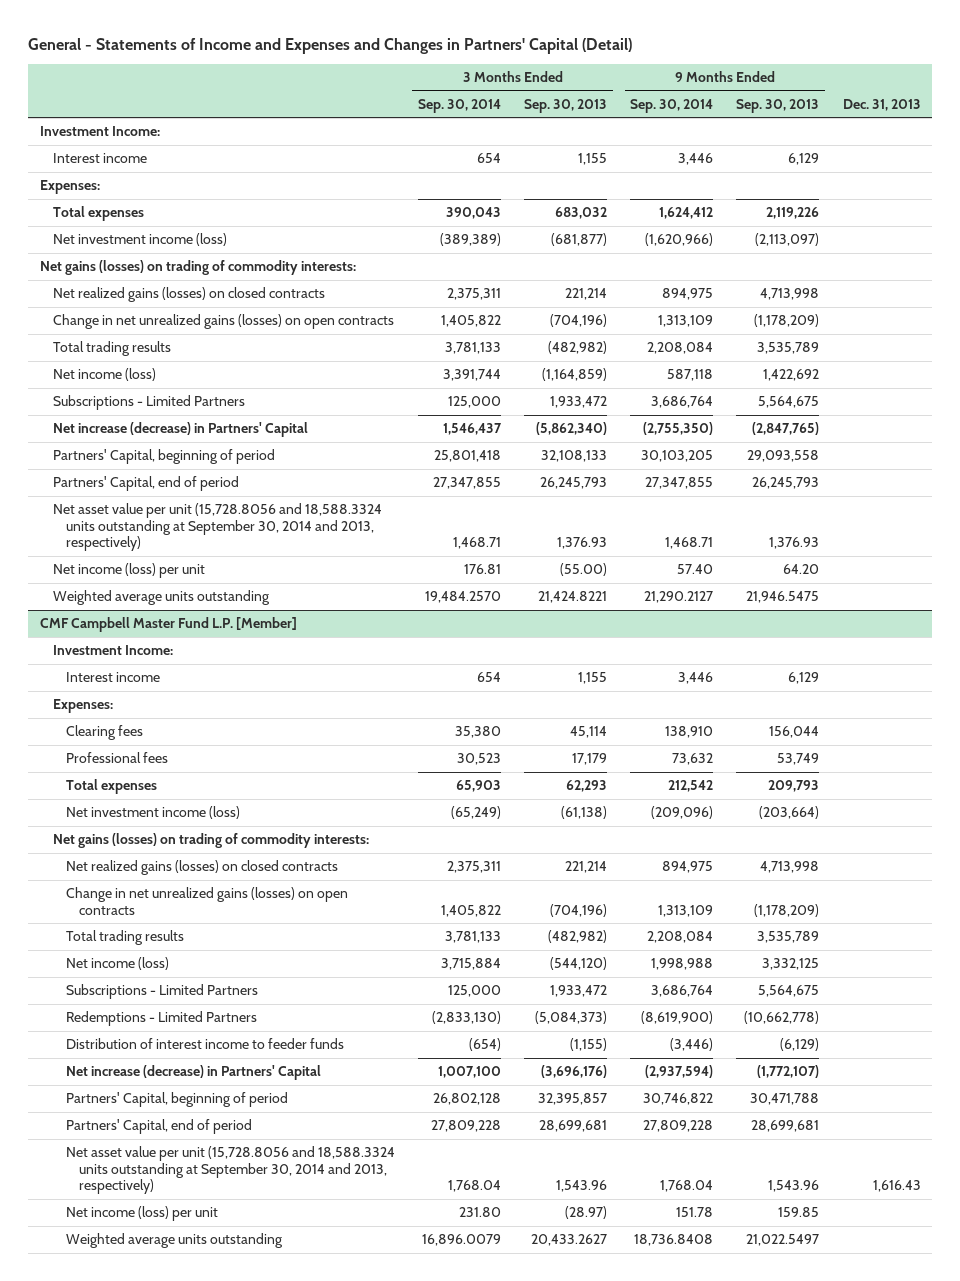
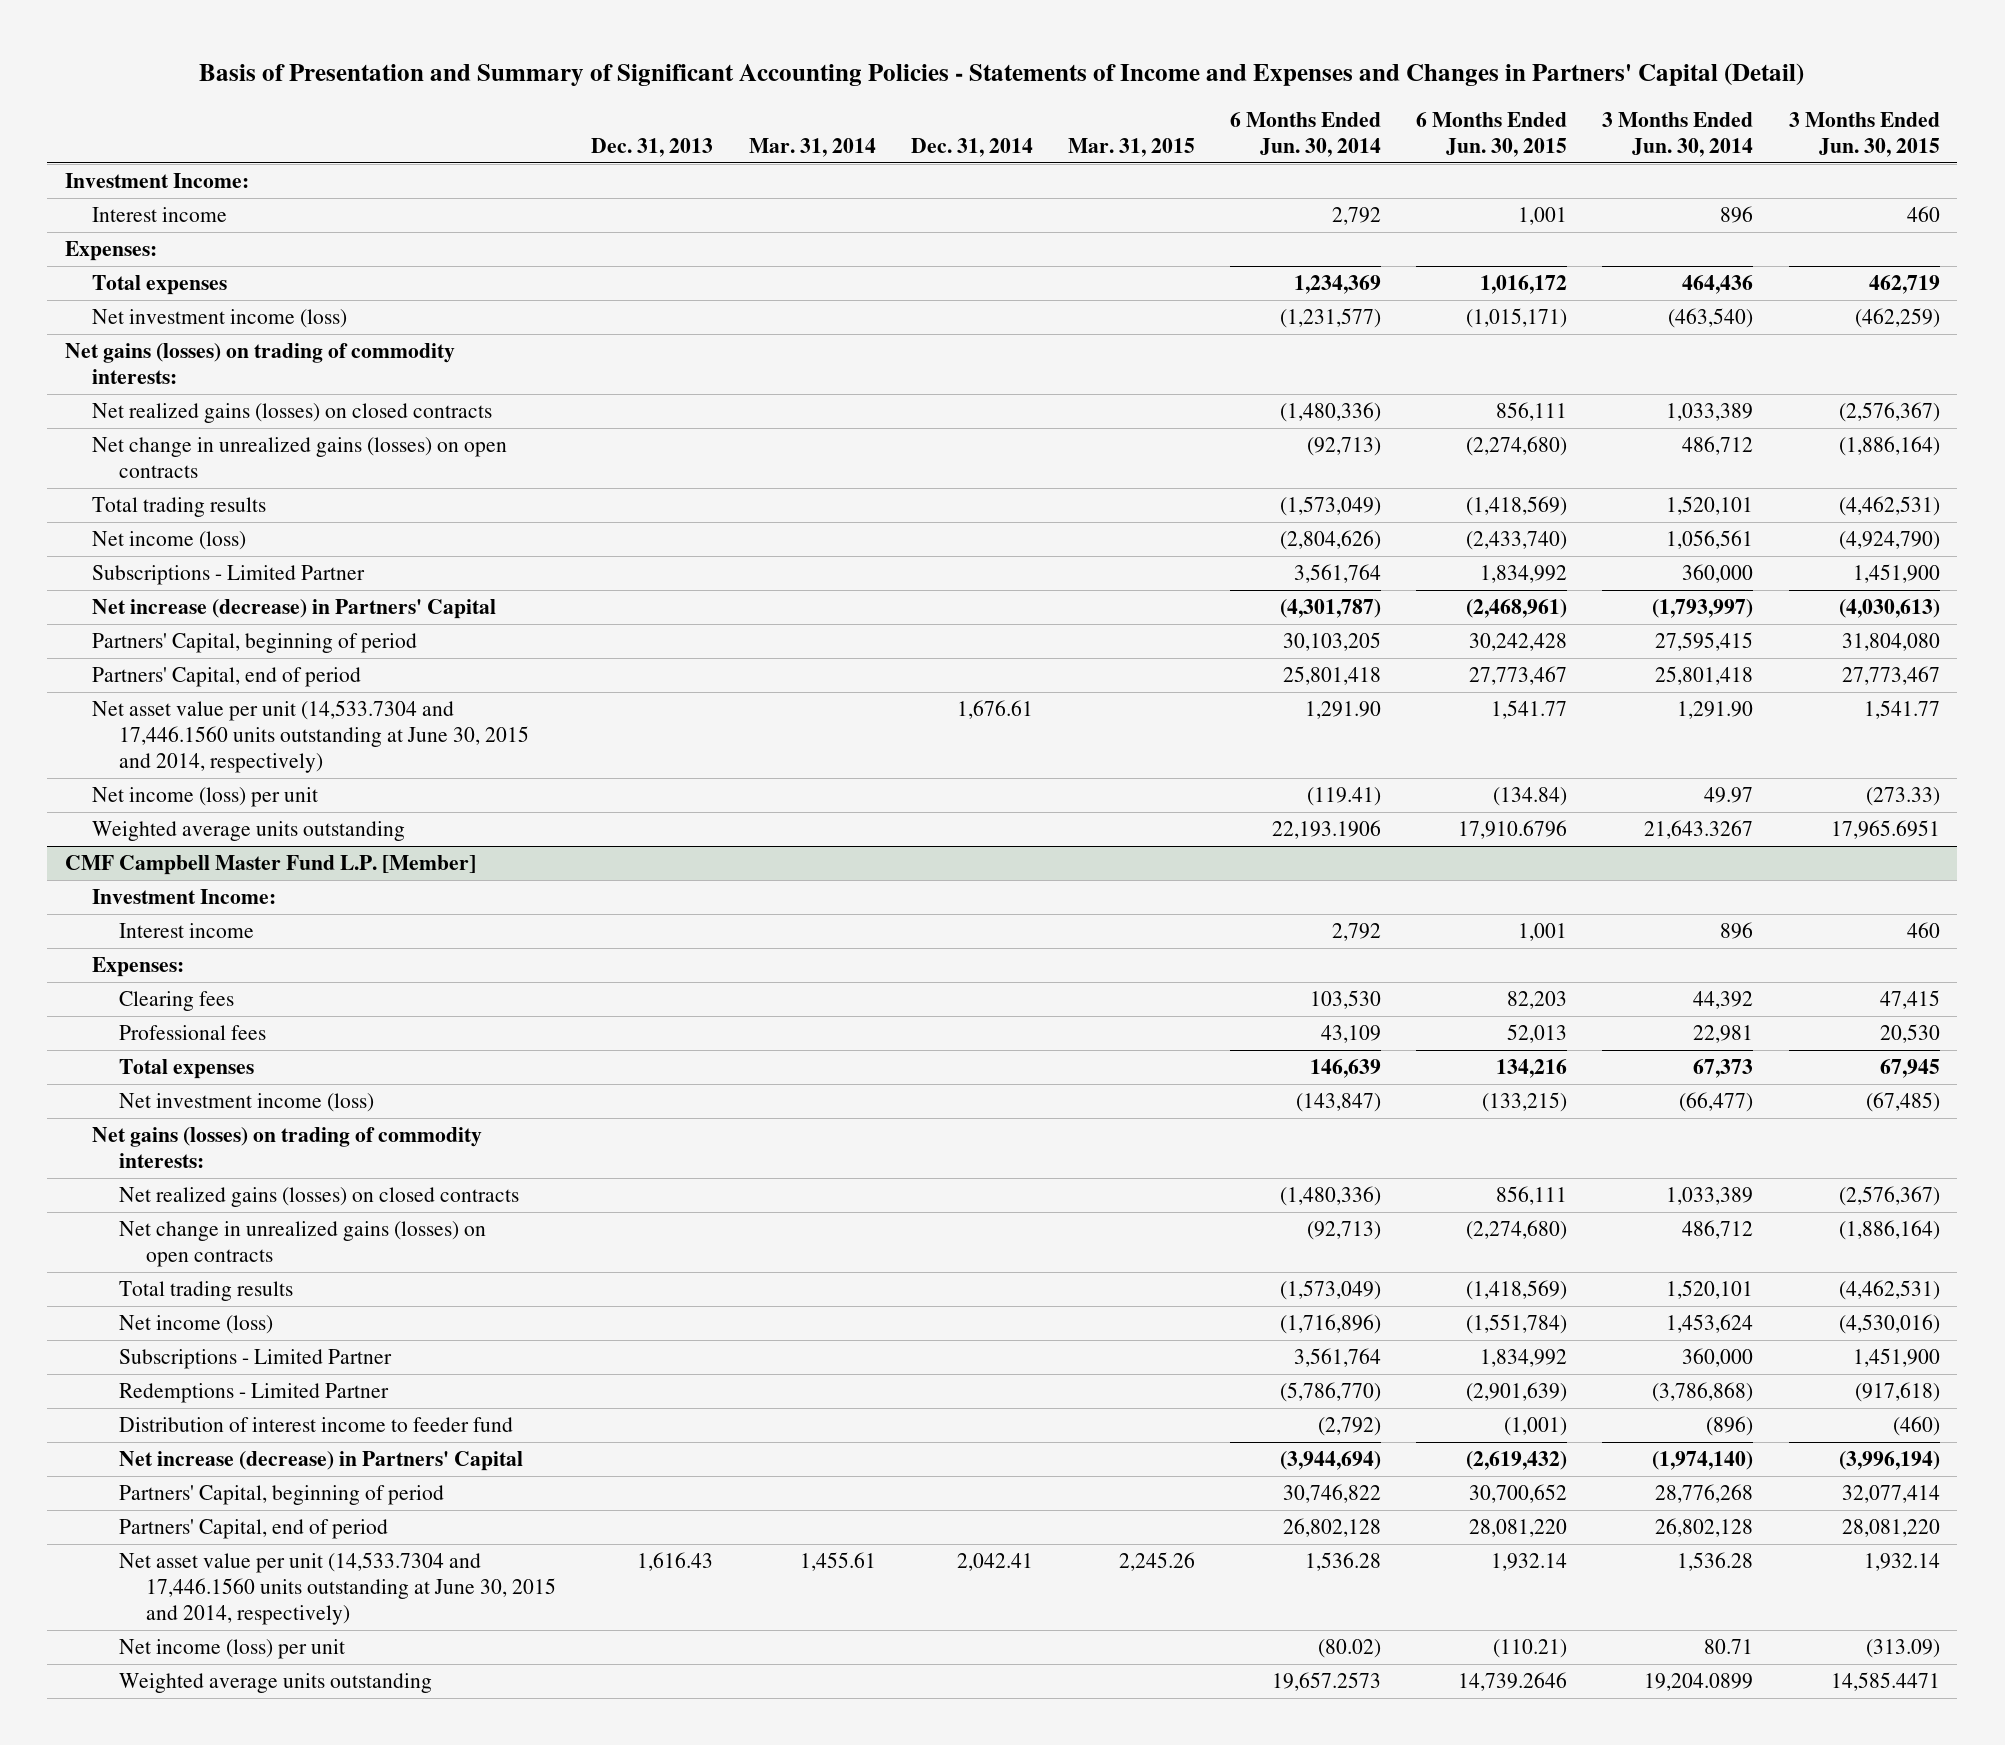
- General - Statements of Income and Expenses and Changes in Partners' Capital (Detail)
+ Basis of Presentation and Summary of Significant Accounting Policies - Statements of Income and Expenses and Changes in Partners' Capital (Detail)
- | 3 Months Ended Sep. 30, 2014 | 3 Months Ended Sep. 30, 2013 | 9 Months Ended Sep. 30, 2014 | 9 Months Ended Sep. 30, 2013 | Dec. 31, 2013
+ | Dec. 31, 2013 | Mar. 31, 2014 | Dec. 31, 2014 | Mar. 31, 2015 | 6 Months Ended Jun. 30, 2014 | 6 Months Ended Jun. 30, 2015 | 3 Months Ended Jun. 30, 2014 | 3 Months Ended Jun. 30, 2015
- Change in net unrealized gains (losses) on open contracts | 1,405,822 | (704,196) | 1,313,109 | (1,178,209) |
+ Net change in unrealized gains (losses) on open contracts | | | | | (92,713) | (2,274,680) | 486,712 | (1,886,164)
- Subscriptions - Limited Partners | 125,000 | 1,933,472 | 3,686,764 | 5,564,675 |
+ Subscriptions - Limited Partner | | | | | 3,561,764 | 1,834,992 | 360,000 | 1,451,900
- Net asset value per unit (15,728.8056 and 18,588.3324 units outstanding at September 30, 2014 and 2013, respectively) | 1,468.71 | 1,376.93 | 1,468.71 | 1,376.93 |
+ Net asset value per unit (14,533.7304 and 17,446.1560 units outstanding at June 30, 2015 and 2014, respectively) | | | 1,676.61 | | 1,291.90 | 1,541.77 | 1,291.90 | 1,541.77
@ CMF Campbell Master Fund L.P. [Member]
- Change in net unrealized gains (losses) on open contracts | 1,405,822 | (704,196) | 1,313,109 | (1,178,209) |
+ Net change in unrealized gains (losses) on open contracts | | | | | (92,713) | (2,274,680) | 486,712 | (1,886,164)
- Subscriptions - Limited Partners | 125,000 | 1,933,472 | 3,686,764 | 5,564,675 |
- Redemptions - Limited Partners | (2,833,130) | (5,084,373) | (8,619,900) | (10,662,778) |
- Distribution of interest income to feeder funds | (654) | (1,155) | (3,446) | (6,129) |
+ Subscriptions - Limited Partner | | | | | 3,561,764 | 1,834,992 | 360,000 | 1,451,900
+ Redemptions - Limited Partner | | | | | (5,786,770) | (2,901,639) | (3,786,868) | (917,618)
+ Distribution of interest income to feeder fund | | | | | (2,792) | (1,001) | (896) | (460)
- Net asset value per unit (15,728.8056 and 18,588.3324 units outstanding at September 30, 2014 and 2013, respectively) | 1,768.04 | 1,543.96 | 1,768.04 | 1,543.96 | 1,616.43
+ Net asset value per unit (14,533.7304 and 17,446.1560 units outstanding at June 30, 2015 and 2014, respectively) | 1,616.43 | 1,455.61 | 2,042.41 | 2,245.26 | 1,536.28 | 1,932.14 | 1,536.28 | 1,932.14

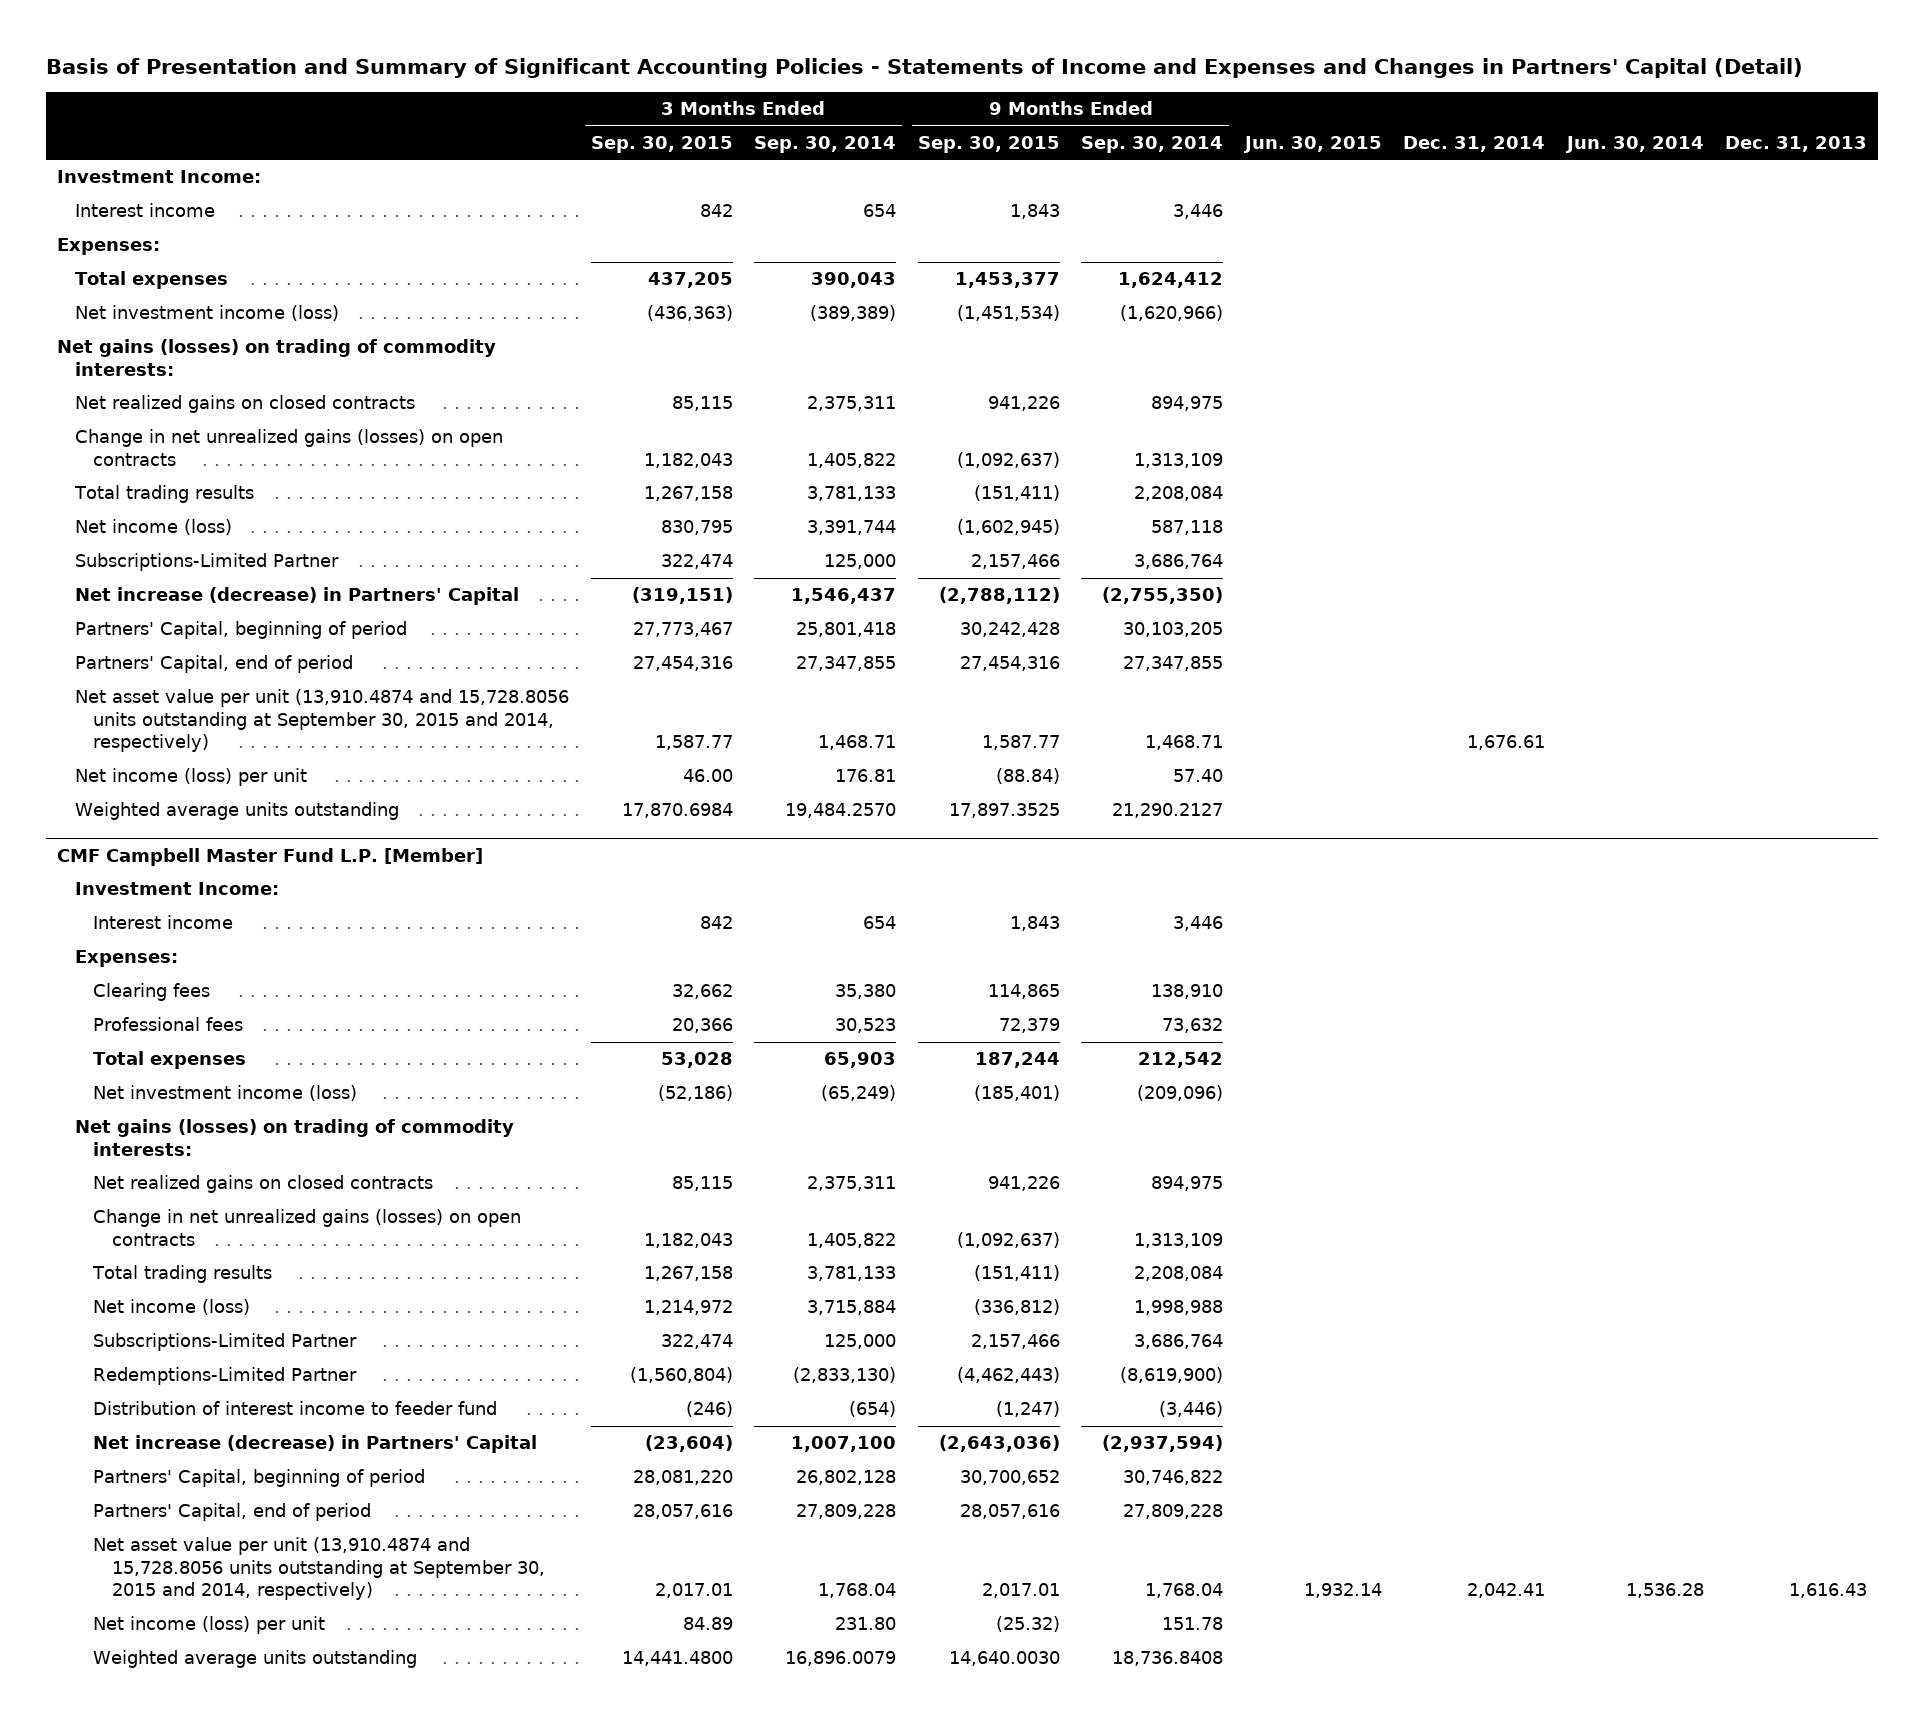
- | Dec. 31, 2013 | Mar. 31, 2014 | Dec. 31, 2014 | Mar. 31, 2015 | 6 Months Ended Jun. 30, 2014 | 6 Months Ended Jun. 30, 2015 | 3 Months Ended Jun. 30, 2014 | 3 Months Ended Jun. 30, 2015
+ | 3 Months Ended Sep. 30, 2015 | 3 Months Ended Sep. 30, 2014 | 9 Months Ended Sep. 30, 2015 | 9 Months Ended Sep. 30, 2014 | Jun. 30, 2015 | Dec. 31, 2014 | Jun. 30, 2014 | Dec. 31, 2013
- Net realized gains (losses) on closed contracts | | | | | (1,480,336) | 856,111 | 1,033,389 | (2,576,367)
- Net change in unrealized gains (losses) on open contracts | | | | | (92,713) | (2,274,680) | 486,712 | (1,886,164)
+ Net realized gains on closed contracts | 85,115 | 2,375,311 | 941,226 | 894,975 | | | |
+ Change in net unrealized gains (losses) on open contracts | 1,182,043 | 1,405,822 | (1,092,637) | 1,313,109 | | | |
- Subscriptions - Limited Partner | | | | | 3,561,764 | 1,834,992 | 360,000 | 1,451,900
+ Subscriptions-Limited Partner | 322,474 | 125,000 | 2,157,466 | 3,686,764 | | | |
- Net asset value per unit (14,533.7304 and 17,446.1560 units outstanding at June 30, 2015 and 2014, respectively) | | | 1,676.61 | | 1,291.90 | 1,541.77 | 1,291.90 | 1,541.77
+ Net asset value per unit (13,910.4874 and 15,728.8056 units outstanding at September 30, 2015 and 2014, respectively) | 1,587.77 | 1,468.71 | 1,587.77 | 1,468.71 | | 1,676.61 | |
@ CMF Campbell Master Fund L.P. [Member]
- Net realized gains (losses) on closed contracts | | | | | (1,480,336) | 856,111 | 1,033,389 | (2,576,367)
- Net change in unrealized gains (losses) on open contracts | | | | | (92,713) | (2,274,680) | 486,712 | (1,886,164)
+ Net realized gains on closed contracts | 85,115 | 2,375,311 | 941,226 | 894,975 | | | |
+ Change in net unrealized gains (losses) on open contracts | 1,182,043 | 1,405,822 | (1,092,637) | 1,313,109 | | | |
- Subscriptions - Limited Partner | | | | | 3,561,764 | 1,834,992 | 360,000 | 1,451,900
- Redemptions - Limited Partner | | | | | (5,786,770) | (2,901,639) | (3,786,868) | (917,618)
+ Subscriptions-Limited Partner | 322,474 | 125,000 | 2,157,466 | 3,686,764 | | | |
+ Redemptions-Limited Partner | (1,560,804) | (2,833,130) | (4,462,443) | (8,619,900) | | | |
- Net asset value per unit (14,533.7304 and 17,446.1560 units outstanding at June 30, 2015 and 2014, respectively) | 1,616.43 | 1,455.61 | 2,042.41 | 2,245.26 | 1,536.28 | 1,932.14 | 1,536.28 | 1,932.14
+ Net asset value per unit (13,910.4874 and 15,728.8056 units outstanding at September 30, 2015 and 2014, respectively) | 2,017.01 | 1,768.04 | 2,017.01 | 1,768.04 | 1,932.14 | 2,042.41 | 1,536.28 | 1,616.43

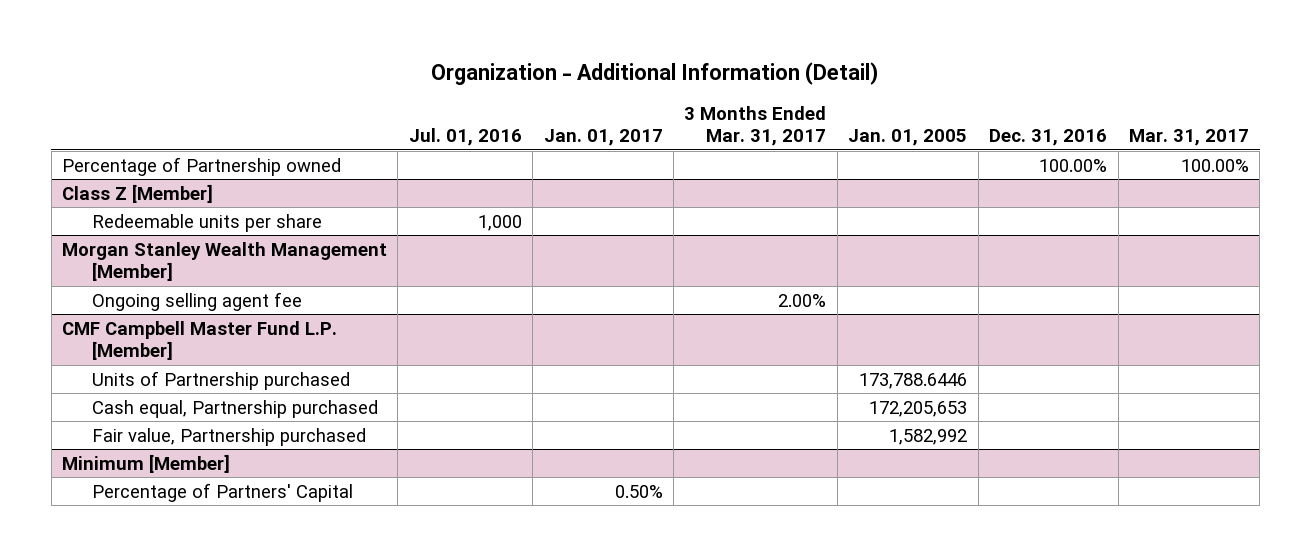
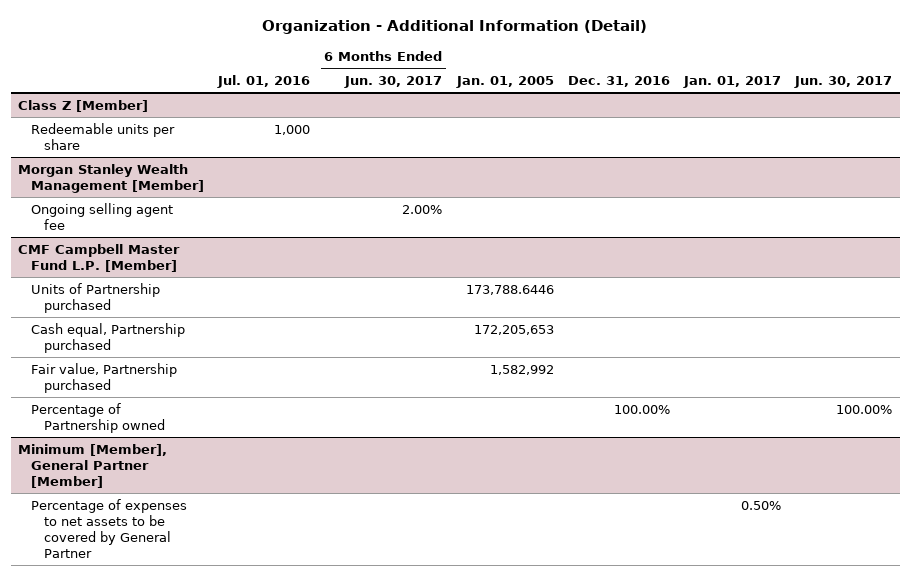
- | Jul. 01, 2016 | Jan. 01, 2017 | 3 Months Ended Mar. 31, 2017 | Jan. 01, 2005 | Dec. 31, 2016 | Mar. 31, 2017
+ | Jul. 01, 2016 | 6 Months Ended Jun. 30, 2017 | Jan. 01, 2005 | Dec. 31, 2016 | Jan. 01, 2017 | Jun. 30, 2017
- Percentage of Partnership owned | | | | | 100.00% | 100.00%
- Minimum [Member]
- Percentage of Partners' Capital | | 0.50% | | | |
@ CMF Campbell Master Fund L.P. [Member]
+ Percentage of Partnership owned | | | | 100.00% | | 100.00%
+ Minimum [Member], General Partner [Member]
+ Percentage of expenses to net assets to be covered by General Partner | | | | | 0.50% |

